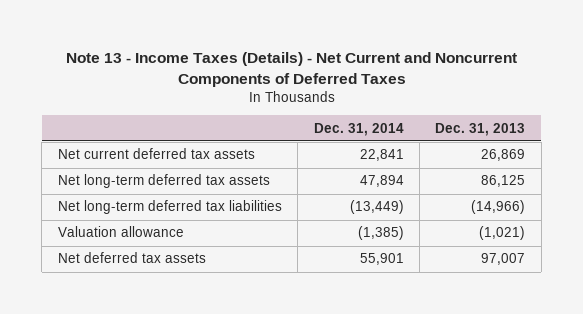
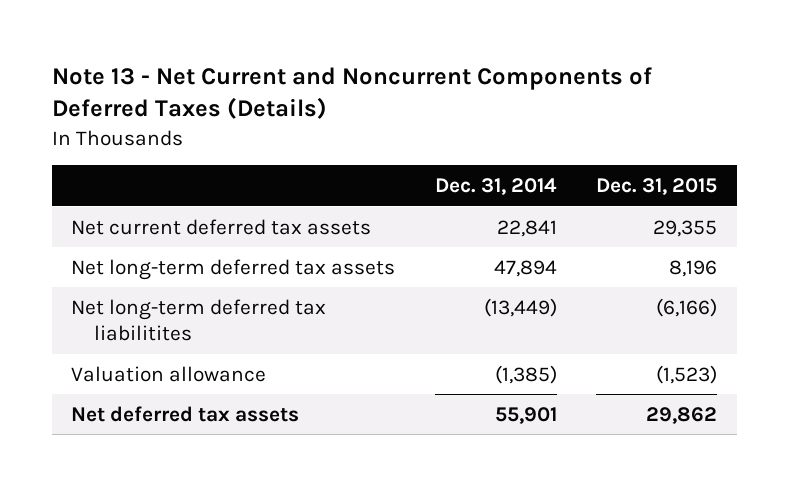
- Note 13 - Income Taxes (Details) - Net Current and Noncurrent Components of Deferred Taxes
+ Note 13 - Net Current and Noncurrent Components of Deferred Taxes (Details)
- | Dec. 31, 2014 | Dec. 31, 2013
+ | Dec. 31, 2014 | Dec. 31, 2015
- Net long-term deferred tax liabilities | (13,449) | (14,966)
+ Net long-term deferred tax liabilitites | (13,449) | (6,166)

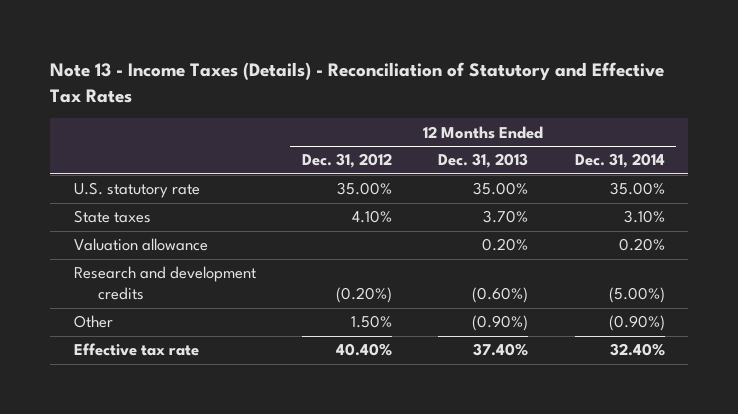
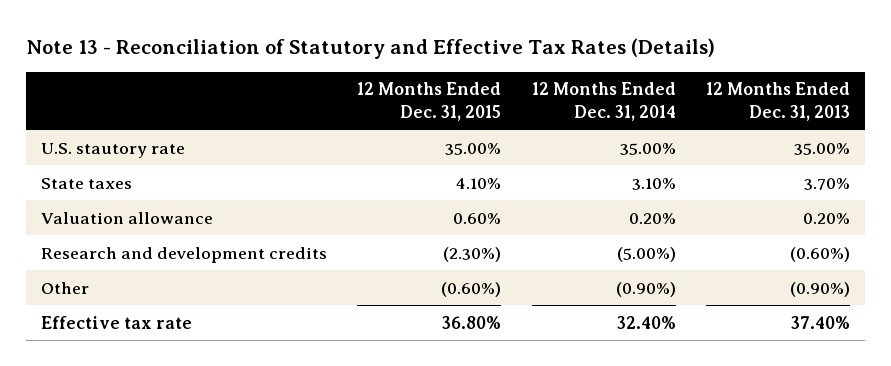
- Note 13 - Income Taxes (Details) - Reconciliation of Statutory and Effective Tax Rates
+ Note 13 - Reconciliation of Statutory and Effective Tax Rates (Details)
- | 12 Months Ended Dec. 31, 2012 | 12 Months Ended Dec. 31, 2013 | 12 Months Ended Dec. 31, 2014
+ | 12 Months Ended Dec. 31, 2015 | 12 Months Ended Dec. 31, 2014 | 12 Months Ended Dec. 31, 2013
- U.S. statutory rate | 35.00% | 35.00% | 35.00%
+ U.S. stautory rate | 35.00% | 35.00% | 35.00%

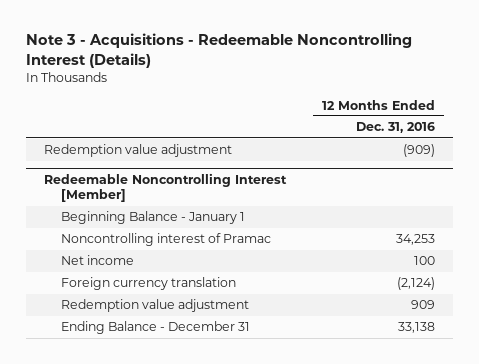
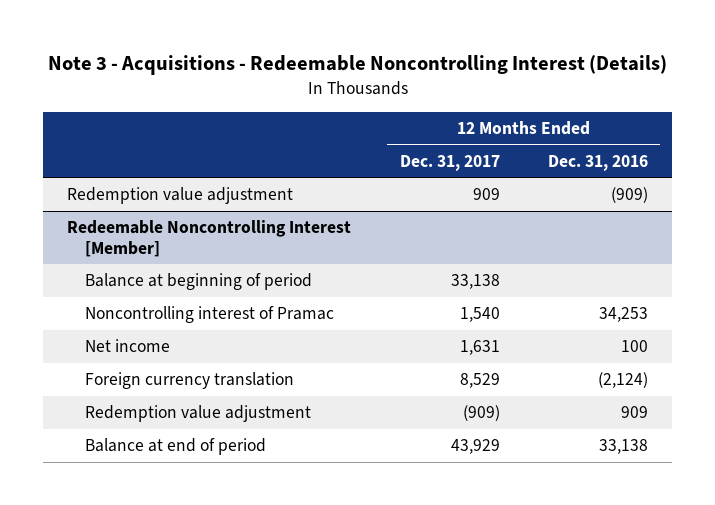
- | 12 Months Ended Dec. 31, 2016
+ | 12 Months Ended Dec. 31, 2017 | 12 Months Ended Dec. 31, 2016
@ Redeemable Noncontrolling Interest [Member]
- Beginning Balance - January 1
+ Balance at beginning of period | 33,138 |
- Ending Balance - December 31 | 33,138
+ Balance at end of period | 43,929 | 33,138

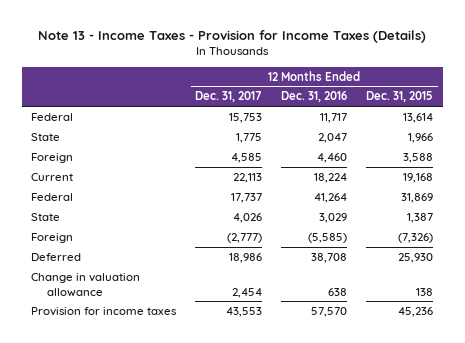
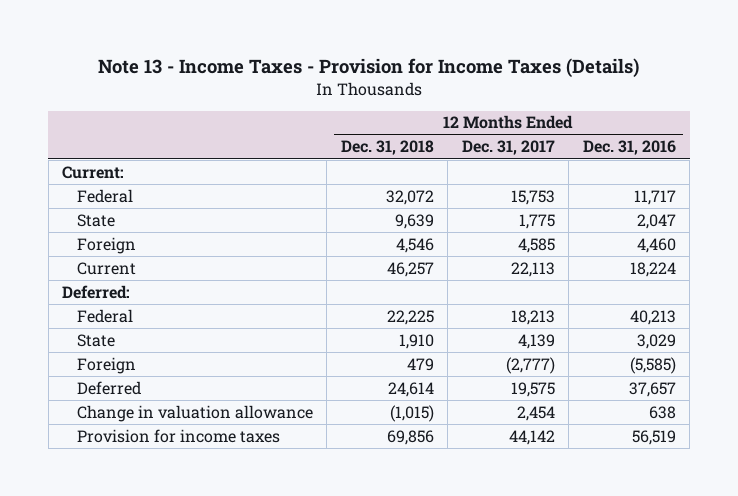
- | 12 Months Ended Dec. 31, 2017 | 12 Months Ended Dec. 31, 2016 | 12 Months Ended Dec. 31, 2015
+ | 12 Months Ended Dec. 31, 2018 | 12 Months Ended Dec. 31, 2017 | 12 Months Ended Dec. 31, 2016
+ Current:
- Federal | 17,737 | 41,264 | 31,869
- State | 4,026 | 3,029 | 1,387
+ Deferred:
+ Federal | 22,225 | 18,213 | 40,213
+ State | 1,910 | 4,139 | 3,029
- Deferred | 18,986 | 38,708 | 25,930
+ Deferred | 24,614 | 19,575 | 37,657
- Provision for income taxes | 43,553 | 57,570 | 45,236
+ Provision for income taxes | 69,856 | 44,142 | 56,519

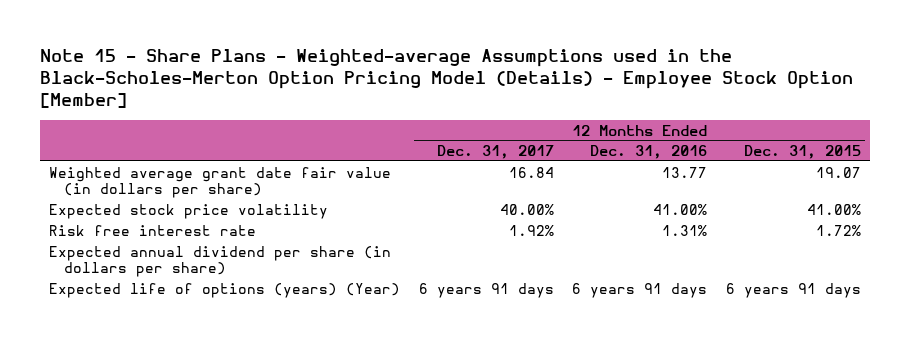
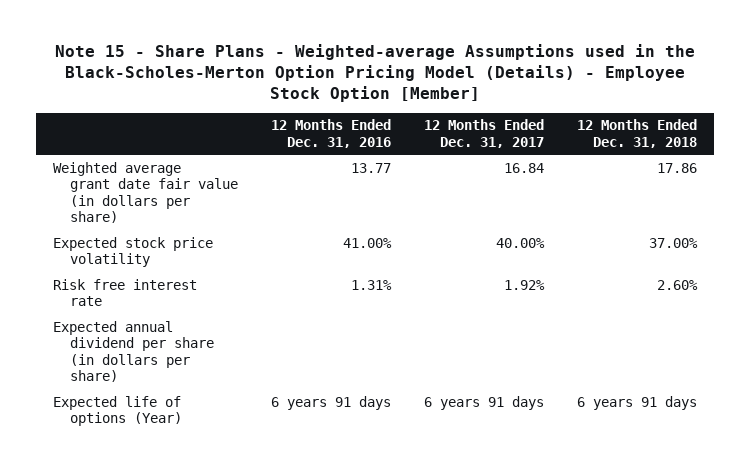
- | 12 Months Ended Dec. 31, 2017 | 12 Months Ended Dec. 31, 2016 | 12 Months Ended Dec. 31, 2015
+ | 12 Months Ended Dec. 31, 2016 | 12 Months Ended Dec. 31, 2017 | 12 Months Ended Dec. 31, 2018
- Expected life of options (years) (Year) | 6 years 91 days | 6 years 91 days | 6 years 91 days
+ Expected life of options (Year) | 6 years 91 days | 6 years 91 days | 6 years 91 days

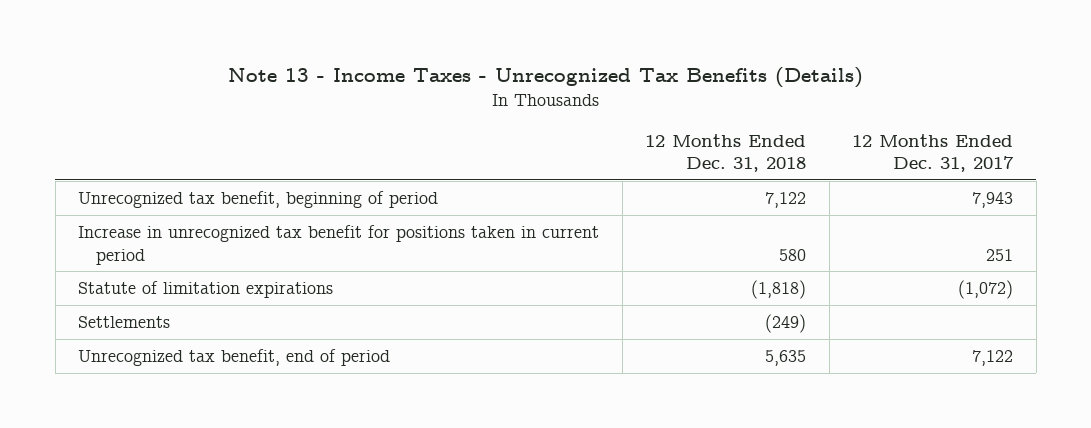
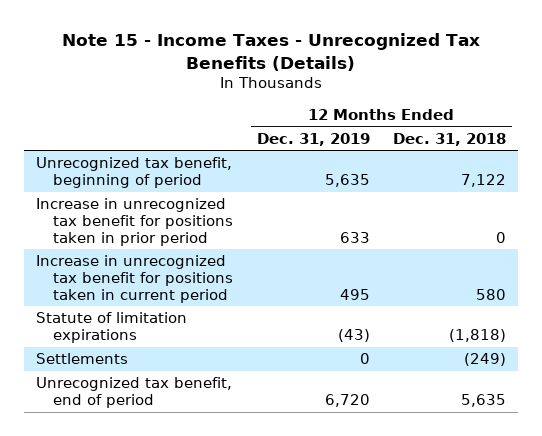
- Note 13 - Income Taxes - Unrecognized Tax Benefits (Details)
+ Note 15 - Income Taxes - Unrecognized Tax Benefits (Details)
- | 12 Months Ended Dec. 31, 2018 | 12 Months Ended Dec. 31, 2017
+ | 12 Months Ended Dec. 31, 2019 | 12 Months Ended Dec. 31, 2018
+ Increase in unrecognized tax benefit for positions taken in prior period | 633 | 0

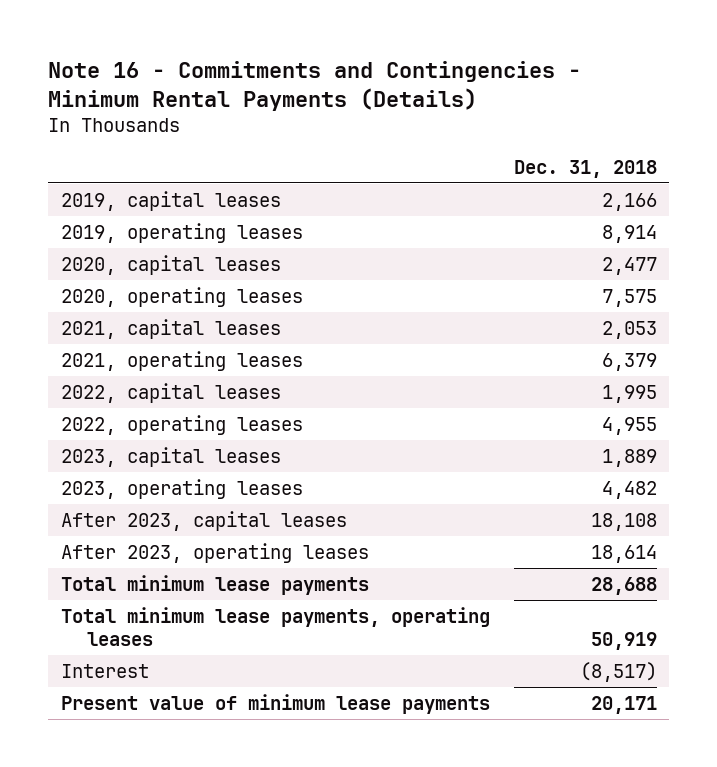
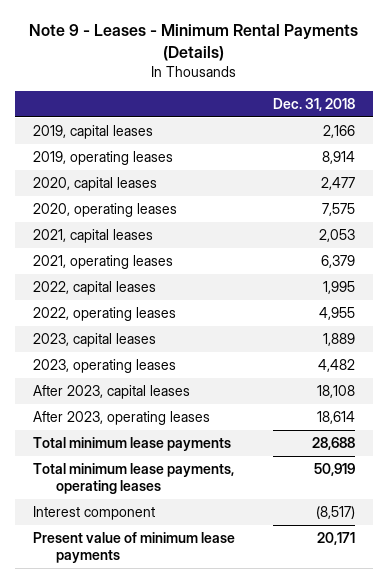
- Note 16 - Commitments and Contingencies - Minimum Rental Payments (Details)
+ Note 9 - Leases - Minimum Rental Payments (Details)
- Interest | (8,517)
+ Interest component | (8,517)

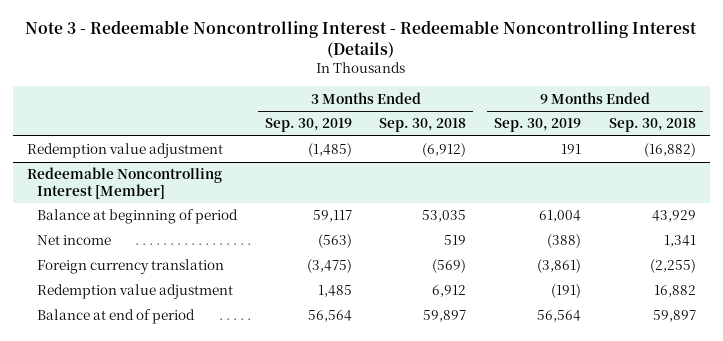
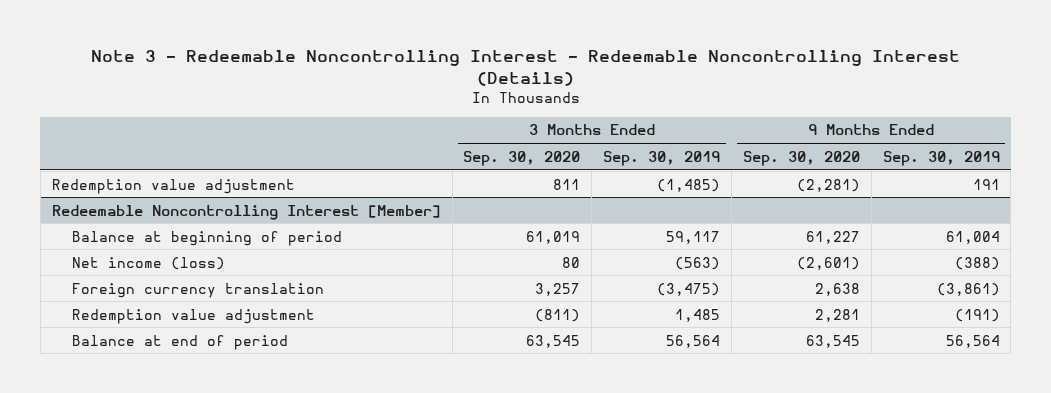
- | 3 Months Ended Sep. 30, 2019 | 3 Months Ended Sep. 30, 2018 | 9 Months Ended Sep. 30, 2019 | 9 Months Ended Sep. 30, 2018
+ | 3 Months Ended Sep. 30, 2020 | 3 Months Ended Sep. 30, 2019 | 9 Months Ended Sep. 30, 2020 | 9 Months Ended Sep. 30, 2019
@ Redeemable Noncontrolling Interest [Member]
- Net income | (563) | 519 | (388) | 1,341
+ Net income (loss) | 80 | (563) | (2,601) | (388)

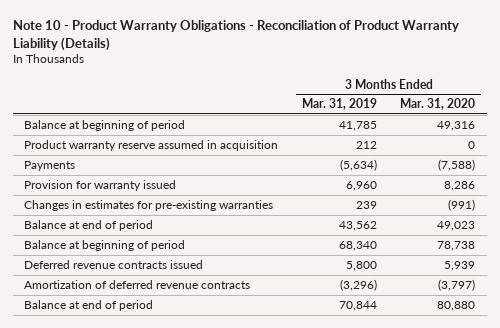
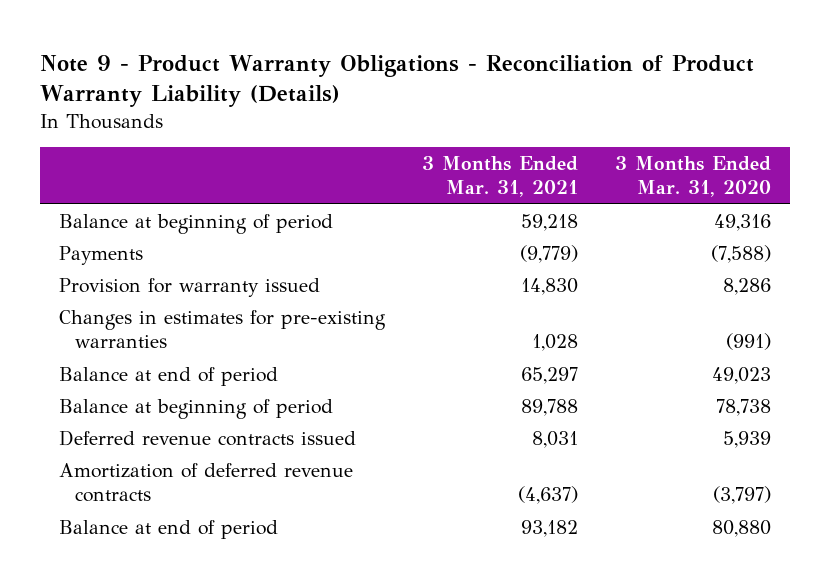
- Note 10 - Product Warranty Obligations - Reconciliation of Product Warranty Liability (Details)
+ Note 9 - Product Warranty Obligations - Reconciliation of Product Warranty Liability (Details)
- | 3 Months Ended Mar. 31, 2019 | 3 Months Ended Mar. 31, 2020
+ | 3 Months Ended Mar. 31, 2021 | 3 Months Ended Mar. 31, 2020
- Product warranty reserve assumed in acquisition | 212 | 0

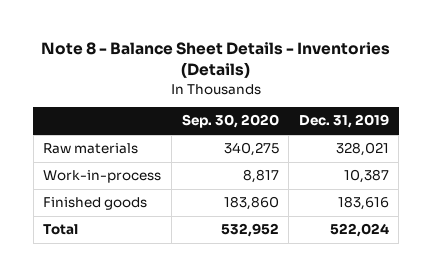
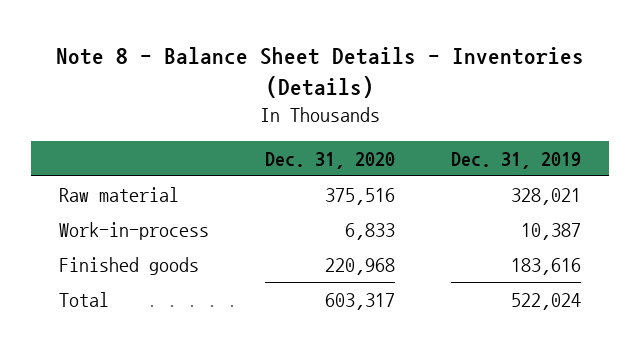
- | Sep. 30, 2020 | Dec. 31, 2019
+ | Dec. 31, 2020 | Dec. 31, 2019
- Raw materials | 340,275 | 328,021
+ Raw material | 375,516 | 328,021

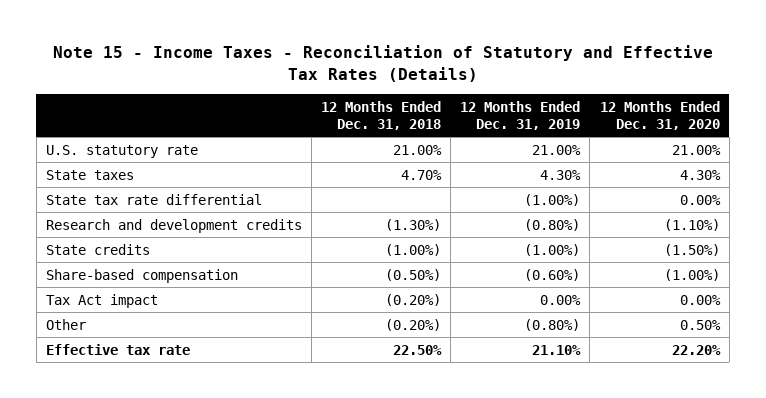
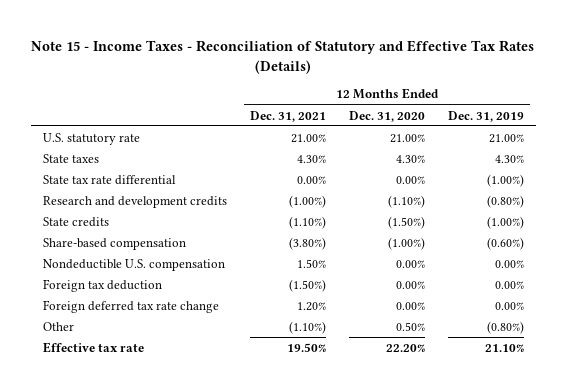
- | 12 Months Ended Dec. 31, 2018 | 12 Months Ended Dec. 31, 2019 | 12 Months Ended Dec. 31, 2020
+ | 12 Months Ended Dec. 31, 2021 | 12 Months Ended Dec. 31, 2020 | 12 Months Ended Dec. 31, 2019
- Tax Act impact | (0.20%) | 0.00% | 0.00%
+ Nondeductible U.S. compensation | 1.50% | 0.00% | 0.00%
+ Foreign tax deduction | (1.50%) | 0.00% | 0.00%
+ Foreign deferred tax rate change | 1.20% | 0.00% | 0.00%

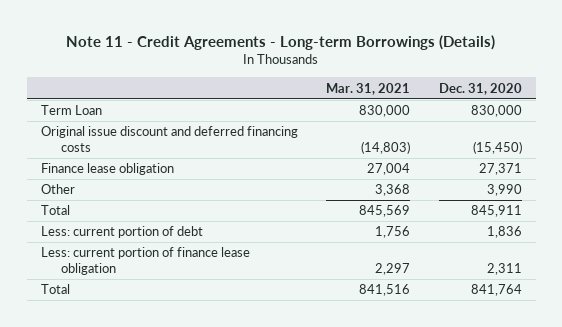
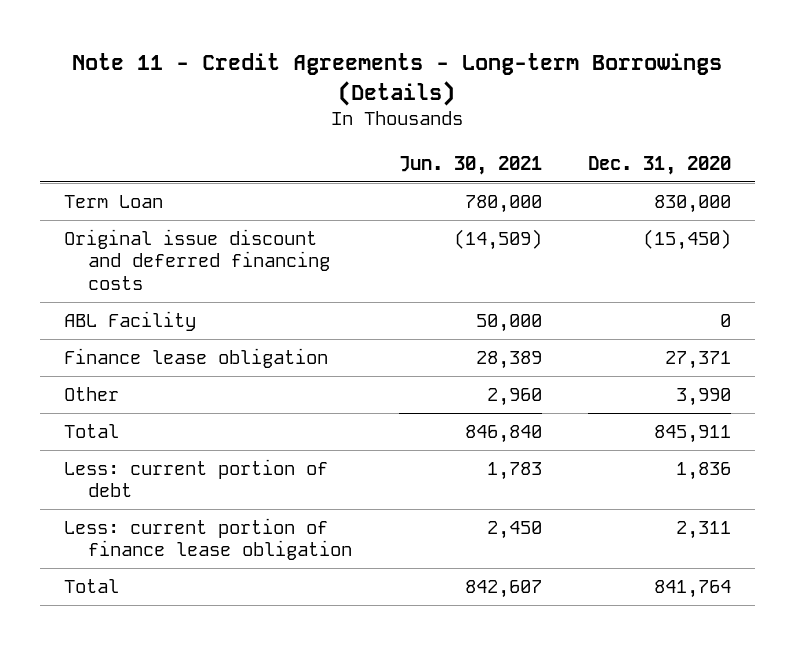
- | Mar. 31, 2021 | Dec. 31, 2020
+ | Jun. 30, 2021 | Dec. 31, 2020
+ ABL Facility | 50,000 | 0

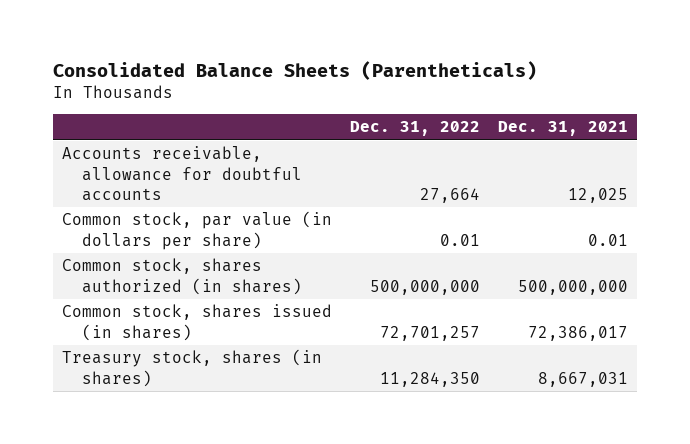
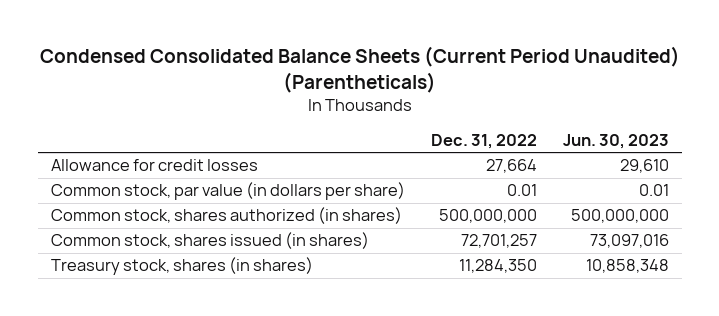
- Consolidated Balance Sheets (Parentheticals)
+ Condensed Consolidated Balance Sheets (Current Period Unaudited) (Parentheticals)
- | Dec. 31, 2022 | Dec. 31, 2021
+ | Dec. 31, 2022 | Jun. 30, 2023
- Accounts receivable, allowance for doubtful accounts | 27,664 | 12,025
+ Allowance for credit losses | 27,664 | 29,610

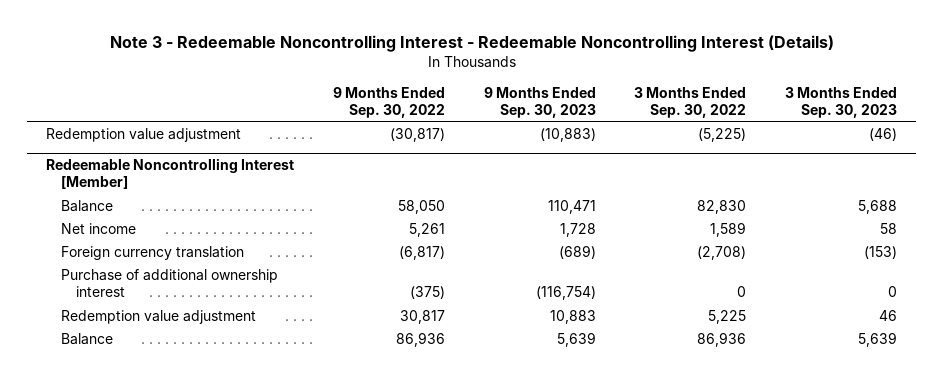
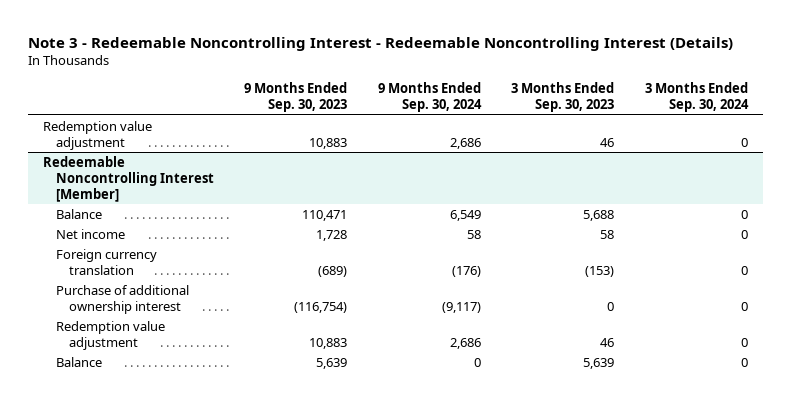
- | 9 Months Ended Sep. 30, 2022 | 9 Months Ended Sep. 30, 2023 | 3 Months Ended Sep. 30, 2022 | 3 Months Ended Sep. 30, 2023
+ | 9 Months Ended Sep. 30, 2023 | 9 Months Ended Sep. 30, 2024 | 3 Months Ended Sep. 30, 2023 | 3 Months Ended Sep. 30, 2024
- Redemption value adjustment | (30,817) | (10,883) | (5,225) | (46)
+ Redemption value adjustment | 10,883 | 2,686 | 46 | 0

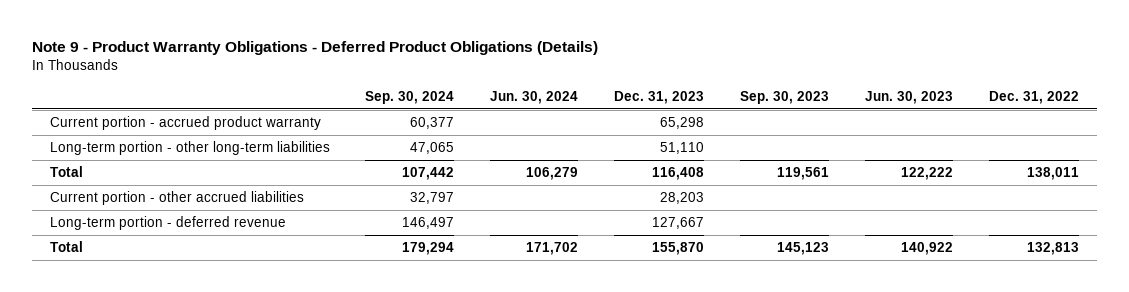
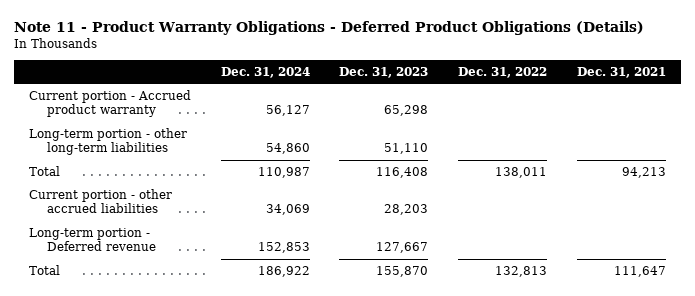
- Note 9 - Product Warranty Obligations - Deferred Product Obligations (Details)
+ Note 11 - Product Warranty Obligations - Deferred Product Obligations (Details)
- | Sep. 30, 2024 | Jun. 30, 2024 | Dec. 31, 2023 | Sep. 30, 2023 | Jun. 30, 2023 | Dec. 31, 2022
+ | Dec. 31, 2024 | Dec. 31, 2023 | Dec. 31, 2022 | Dec. 31, 2021
- Current portion - accrued product warranty | 60,377 | | 65,298 | | |
+ Current portion - Accrued product warranty | 56,127 | 65,298 | |
- Long-term portion - deferred revenue | 146,497 | | 127,667 | | |
+ Long-term portion - Deferred revenue | 152,853 | 127,667 | |

